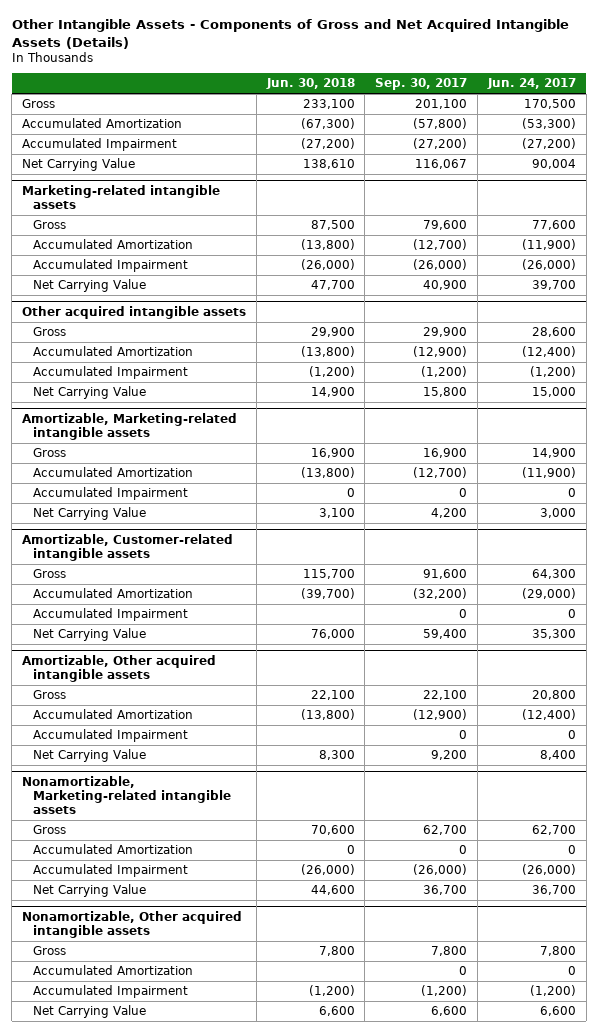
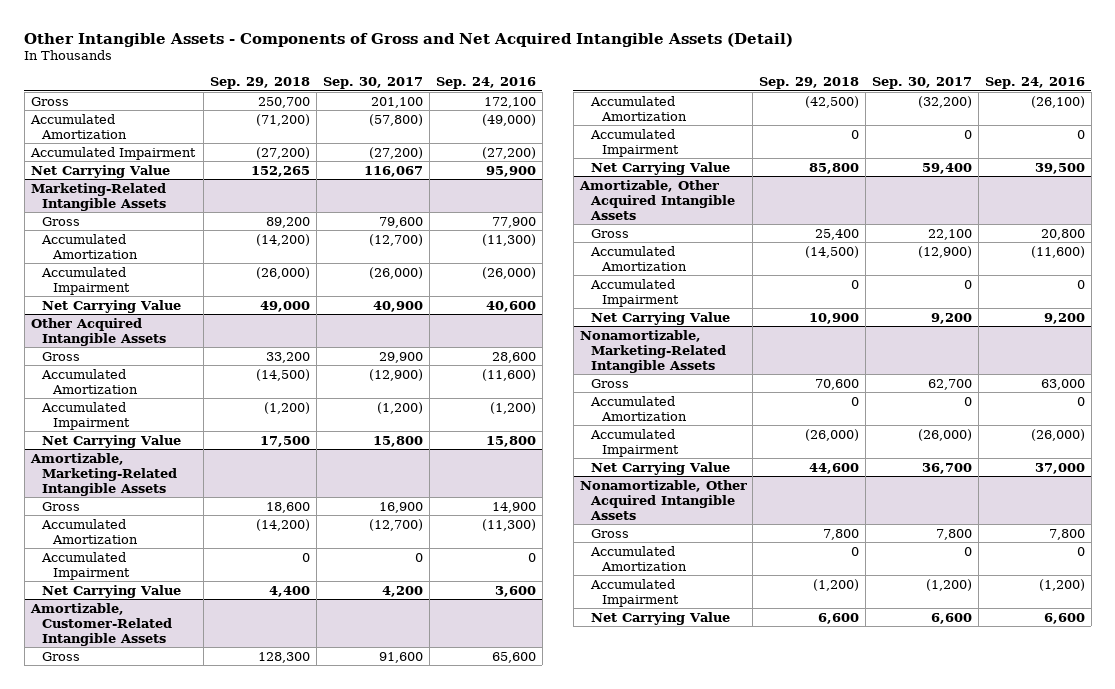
- Other Intangible Assets - Components of Gross and Net Acquired Intangible Assets (Details)
+ Other Intangible Assets - Components of Gross and Net Acquired Intangible Assets (Detail)
- | Jun. 30, 2018 | Sep. 30, 2017 | Jun. 24, 2017
+ | Sep. 29, 2018 | Sep. 30, 2017 | Sep. 24, 2016
- Marketing-related intangible assets
+ Marketing-Related Intangible Assets
- Other acquired intangible assets
+ Other Acquired Intangible Assets
- Amortizable, Marketing-related intangible assets
+ Amortizable, Marketing-Related Intangible Assets
- Amortizable, Customer-related intangible assets
+ Amortizable, Customer-Related Intangible Assets
- Amortizable, Other acquired intangible assets
+ Amortizable, Other Acquired Intangible Assets
- Nonamortizable, Marketing-related intangible assets
+ Nonamortizable, Marketing-Related Intangible Assets
- Nonamortizable, Other acquired intangible assets
+ Nonamortizable, Other Acquired Intangible Assets

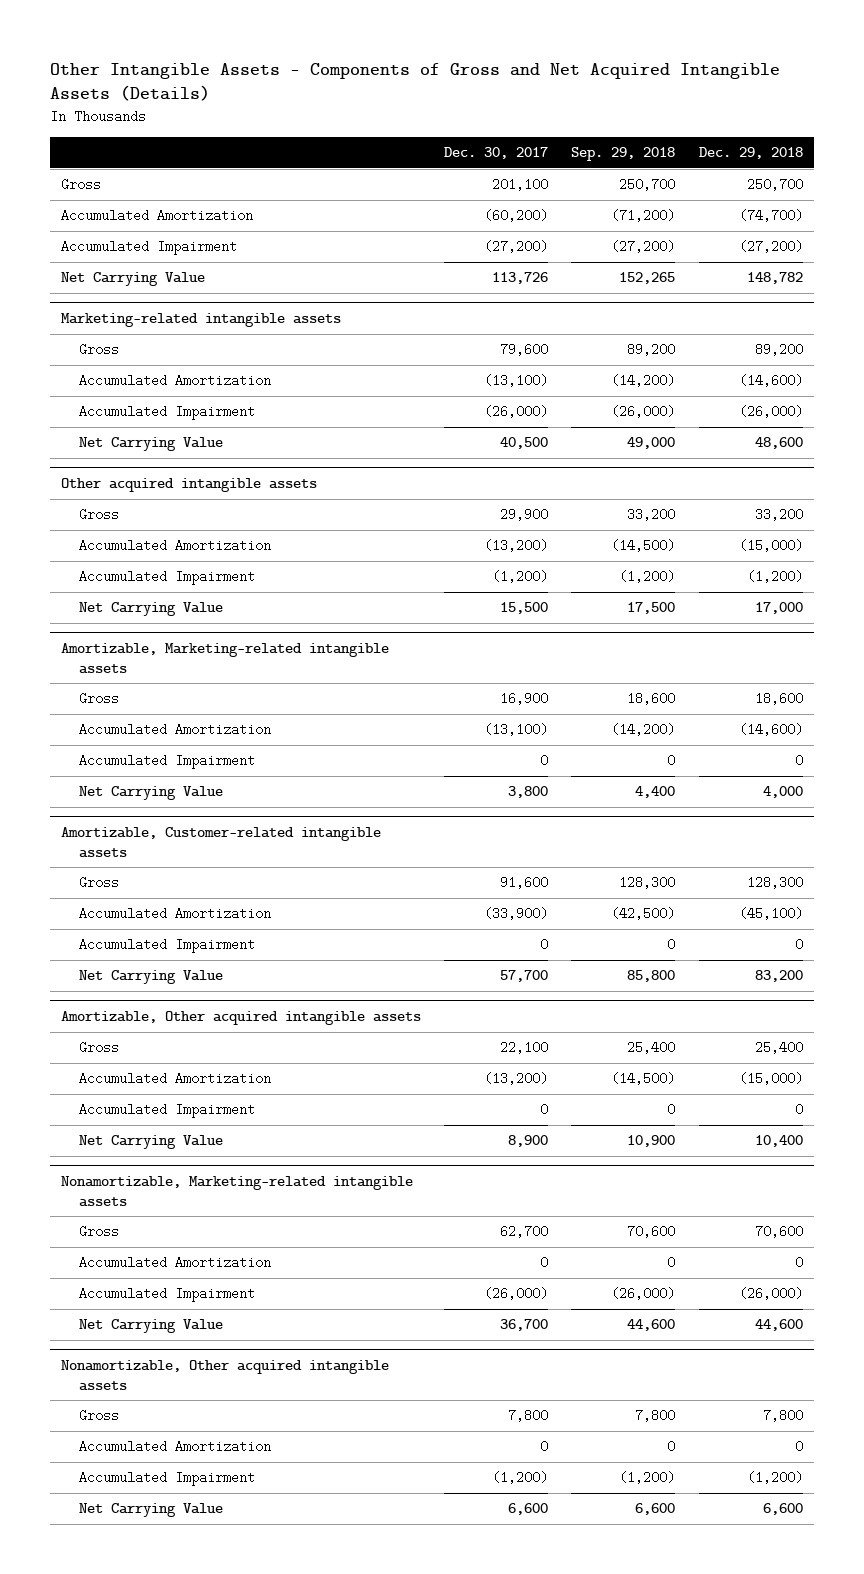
- Other Intangible Assets - Components of Gross and Net Acquired Intangible Assets (Detail)
+ Other Intangible Assets - Components of Gross and Net Acquired Intangible Assets (Details)
- | Sep. 29, 2018 | Sep. 30, 2017 | Sep. 24, 2016
+ | Dec. 30, 2017 | Sep. 29, 2018 | Dec. 29, 2018
- Marketing-Related Intangible Assets
+ Marketing-related intangible assets
- Other Acquired Intangible Assets
+ Other acquired intangible assets
- Amortizable, Marketing-Related Intangible Assets
+ Amortizable, Marketing-related intangible assets
- Amortizable, Customer-Related Intangible Assets
+ Amortizable, Customer-related intangible assets
- Amortizable, Other Acquired Intangible Assets
+ Amortizable, Other acquired intangible assets
- Nonamortizable, Marketing-Related Intangible Assets
+ Nonamortizable, Marketing-related intangible assets
- Nonamortizable, Other Acquired Intangible Assets
+ Nonamortizable, Other acquired intangible assets

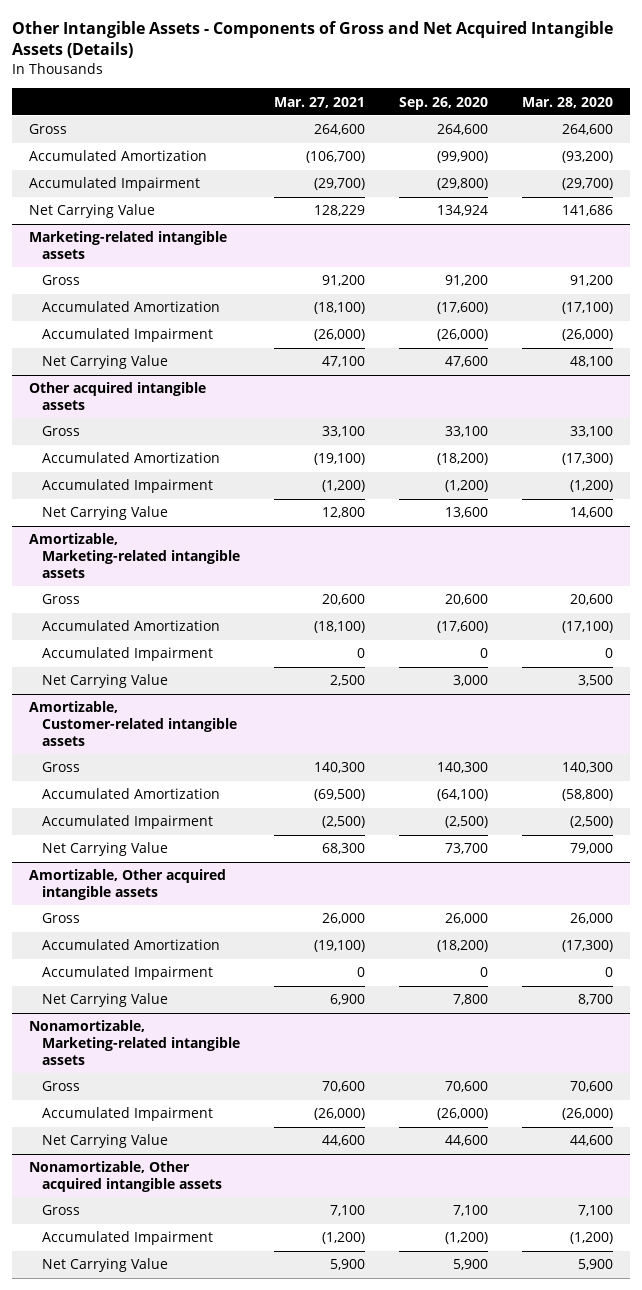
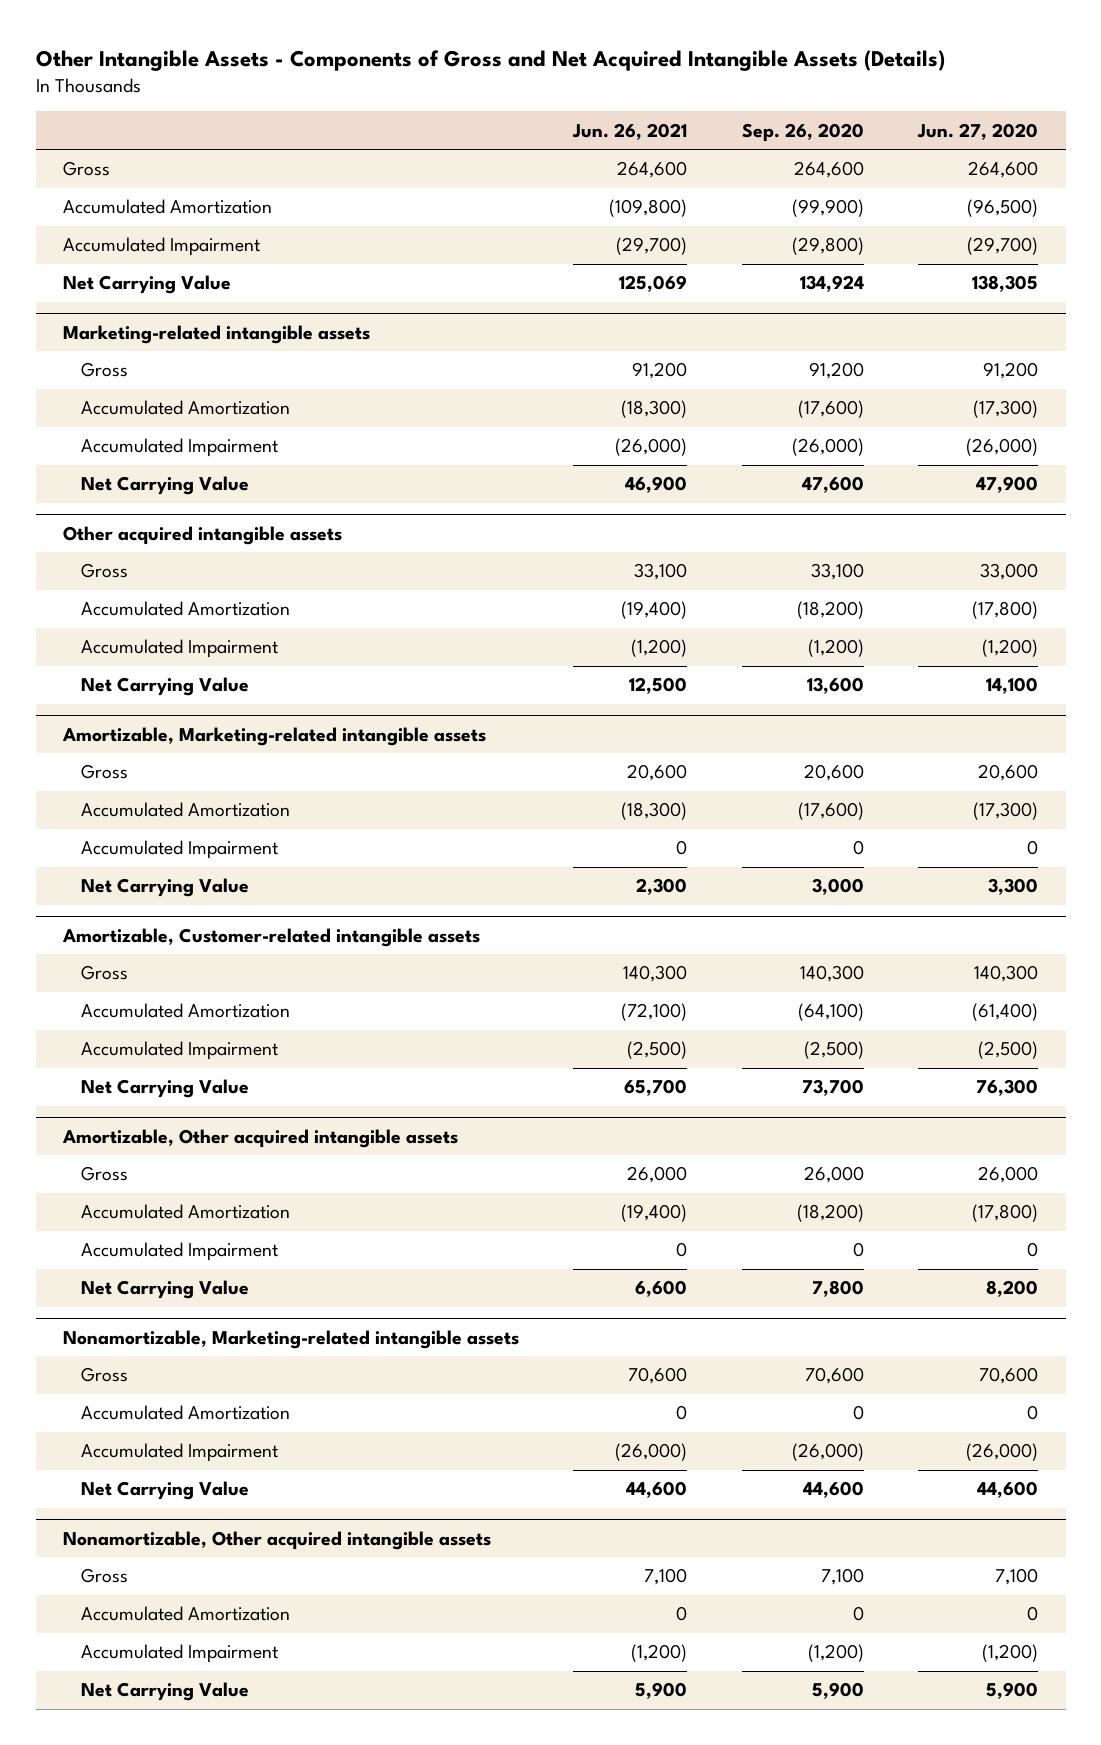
- | Mar. 27, 2021 | Sep. 26, 2020 | Mar. 28, 2020
+ | Jun. 26, 2021 | Sep. 26, 2020 | Jun. 27, 2020
@ Nonamortizable, Marketing-related intangible assets
+ Accumulated Amortization | 0 | 0 | 0
@ Nonamortizable, Other acquired intangible assets
+ Accumulated Amortization | 0 | 0 | 0

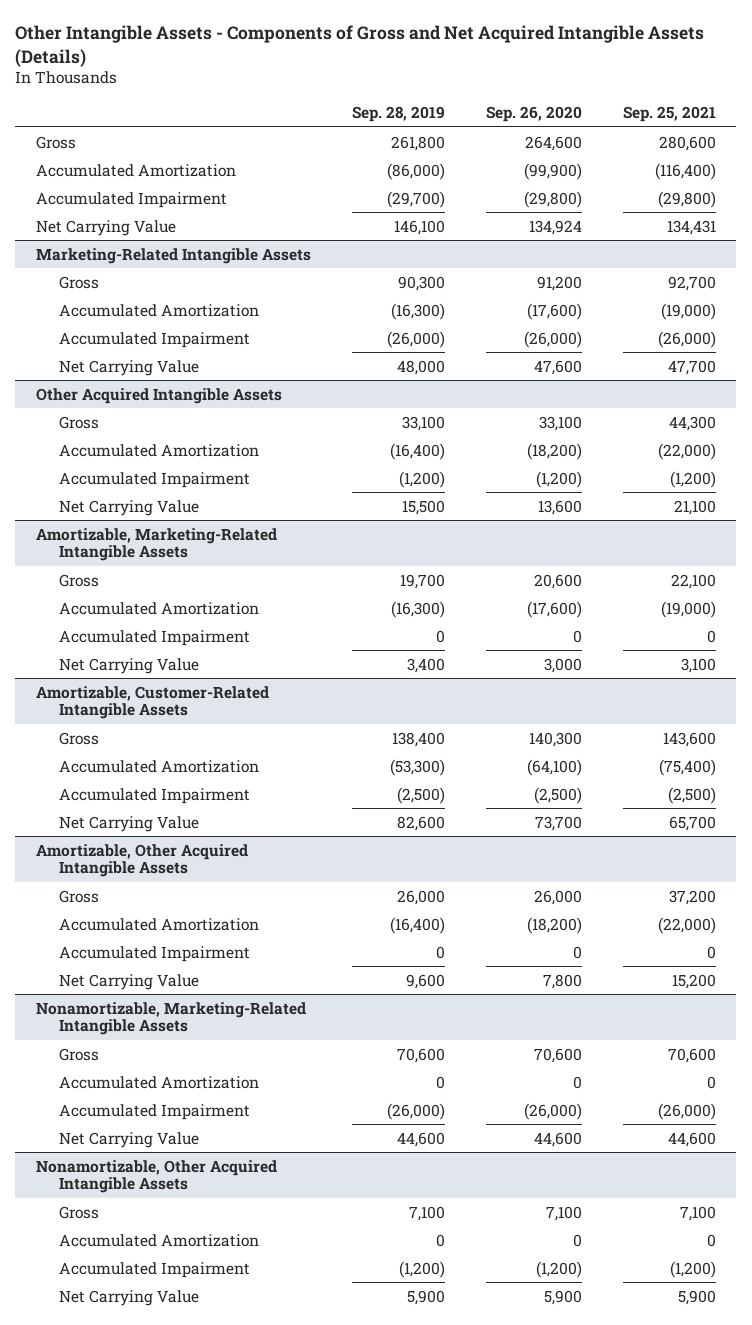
- | Jun. 26, 2021 | Sep. 26, 2020 | Jun. 27, 2020
+ | Sep. 28, 2019 | Sep. 26, 2020 | Sep. 25, 2021
- Marketing-related intangible assets
+ Marketing-Related Intangible Assets
- Other acquired intangible assets
+ Other Acquired Intangible Assets
- Amortizable, Marketing-related intangible assets
+ Amortizable, Marketing-Related Intangible Assets
- Amortizable, Customer-related intangible assets
+ Amortizable, Customer-Related Intangible Assets
- Amortizable, Other acquired intangible assets
+ Amortizable, Other Acquired Intangible Assets
- Nonamortizable, Marketing-related intangible assets
+ Nonamortizable, Marketing-Related Intangible Assets
- Nonamortizable, Other acquired intangible assets
+ Nonamortizable, Other Acquired Intangible Assets

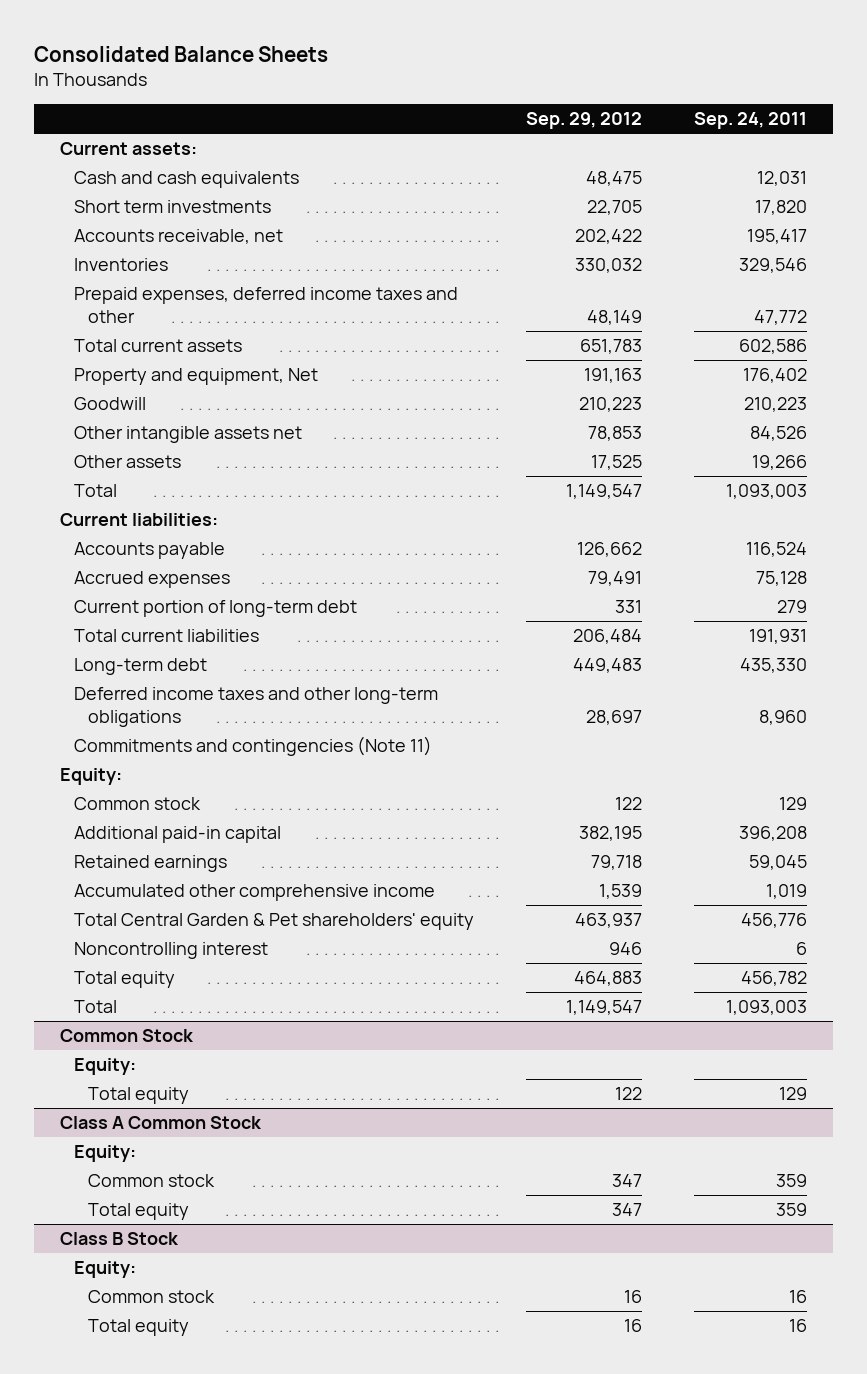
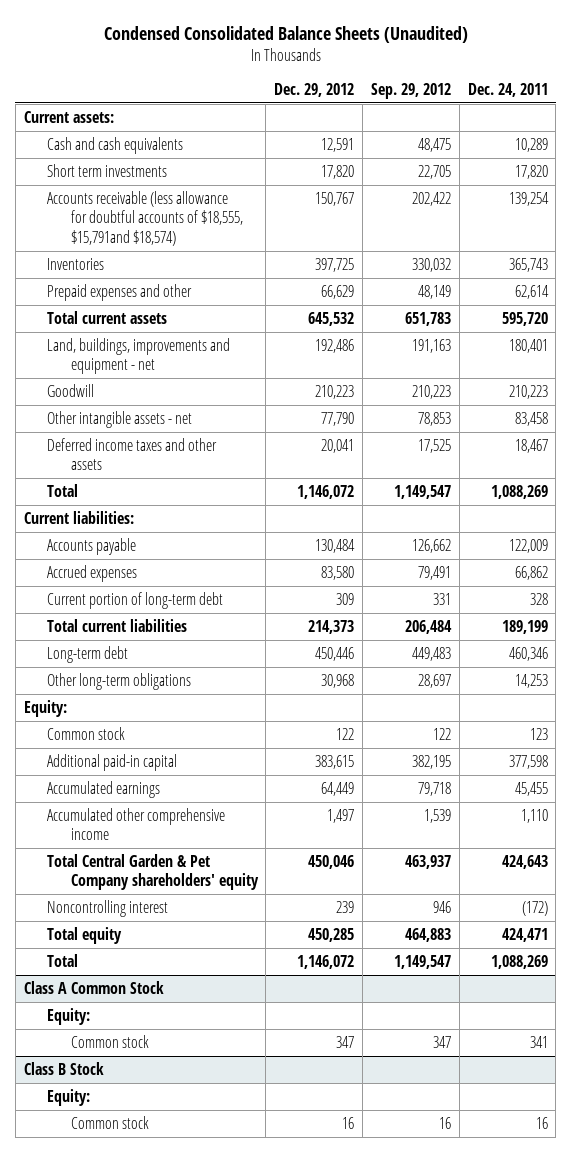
- Consolidated Balance Sheets
+ Condensed Consolidated Balance Sheets (Unaudited)
- | Sep. 29, 2012 | Sep. 24, 2011
+ | Dec. 29, 2012 | Sep. 29, 2012 | Dec. 24, 2011
- Accounts receivable, net | 202,422 | 195,417
+ Accounts receivable (less allowance for doubtful accounts of $18,555, $15,791and $18,574) | 150,767 | 202,422 | 139,254
- Prepaid expenses, deferred income taxes and other | 48,149 | 47,772
+ Prepaid expenses and other | 66,629 | 48,149 | 62,614
- Property and equipment, Net | 191,163 | 176,402
+ Land, buildings, improvements and equipment - net | 192,486 | 191,163 | 180,401
- Other intangible assets net | 78,853 | 84,526
- Other assets | 17,525 | 19,266
+ Other intangible assets - net | 77,790 | 78,853 | 83,458
+ Deferred income taxes and other assets | 20,041 | 17,525 | 18,467
- Deferred income taxes and other long-term obligations | 28,697 | 8,960
- Commitments and contingencies (Note 11)
+ Other long-term obligations | 30,968 | 28,697 | 14,253
- Retained earnings | 79,718 | 59,045
+ Accumulated earnings | 64,449 | 79,718 | 45,455
- Total Central Garden & Pet shareholders' equity | 463,937 | 456,776
+ Total Central Garden & Pet Company shareholders' equity | 450,046 | 463,937 | 424,643
- Common Stock
- Equity:
- Total equity | 122 | 129
@ Class A Common Stock
- Total equity | 347 | 359
@ Class B Stock
- Total equity | 16 | 16

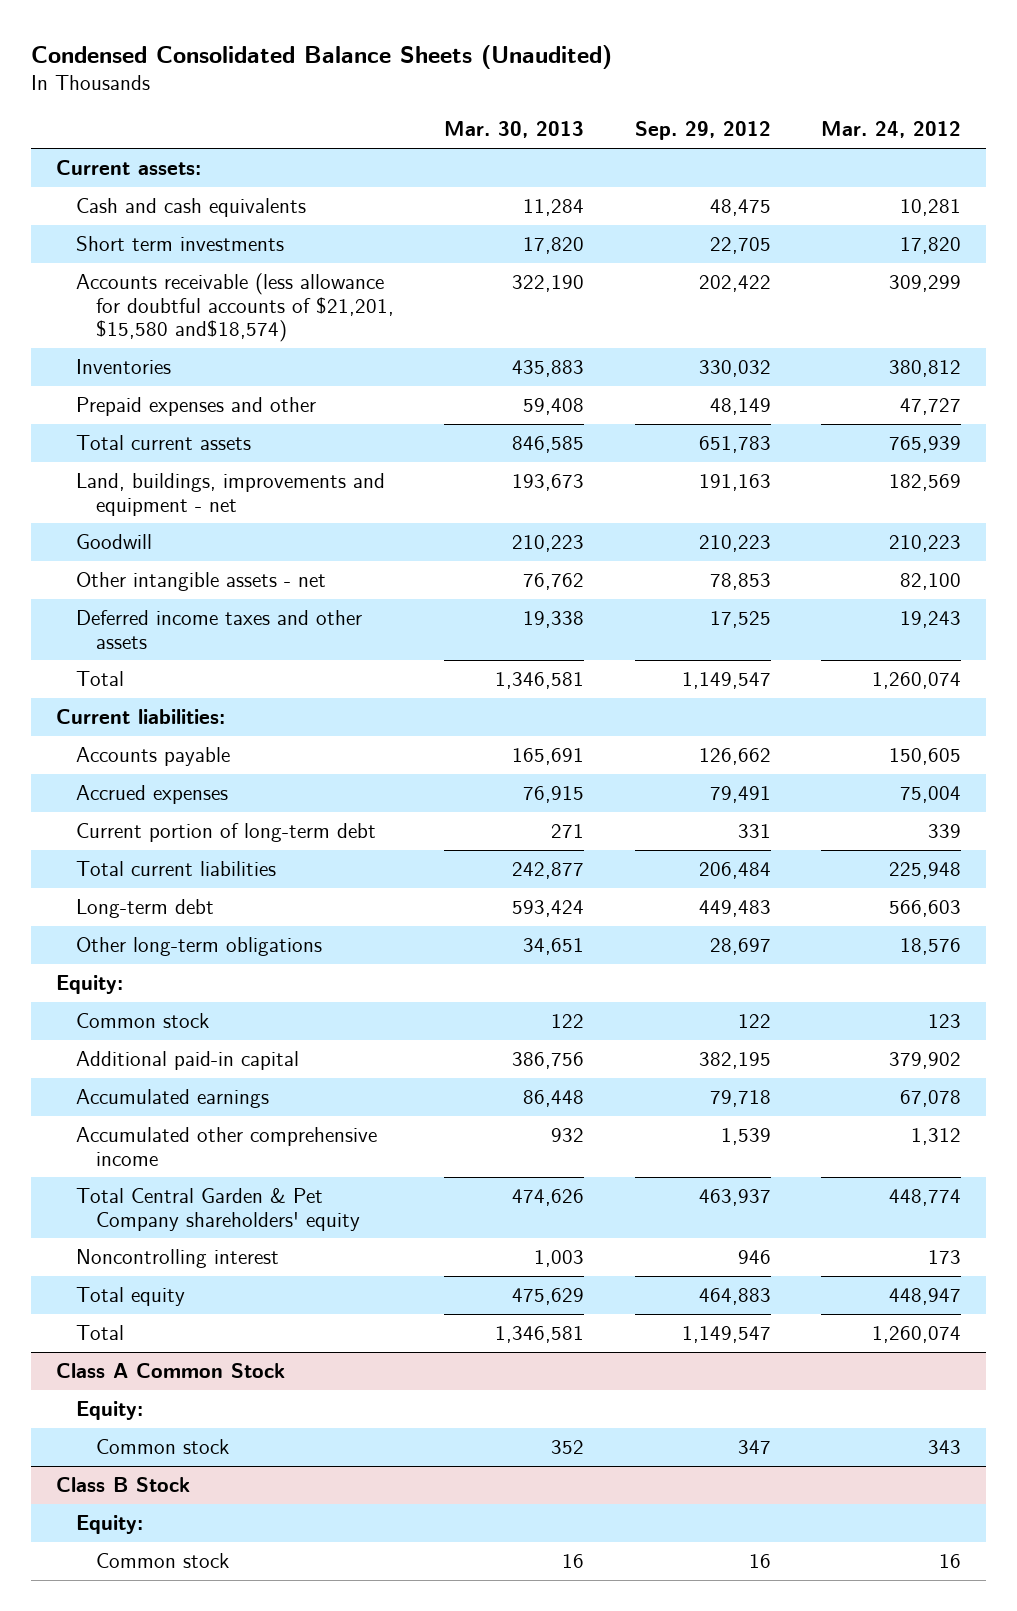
- | Dec. 29, 2012 | Sep. 29, 2012 | Dec. 24, 2011
+ | Mar. 30, 2013 | Sep. 29, 2012 | Mar. 24, 2012
- Accounts receivable (less allowance for doubtful accounts of $18,555, $15,791and $18,574) | 150,767 | 202,422 | 139,254
+ Accounts receivable (less allowance for doubtful accounts of $21,201, $15,580 and$18,574) | 322,190 | 202,422 | 309,299

